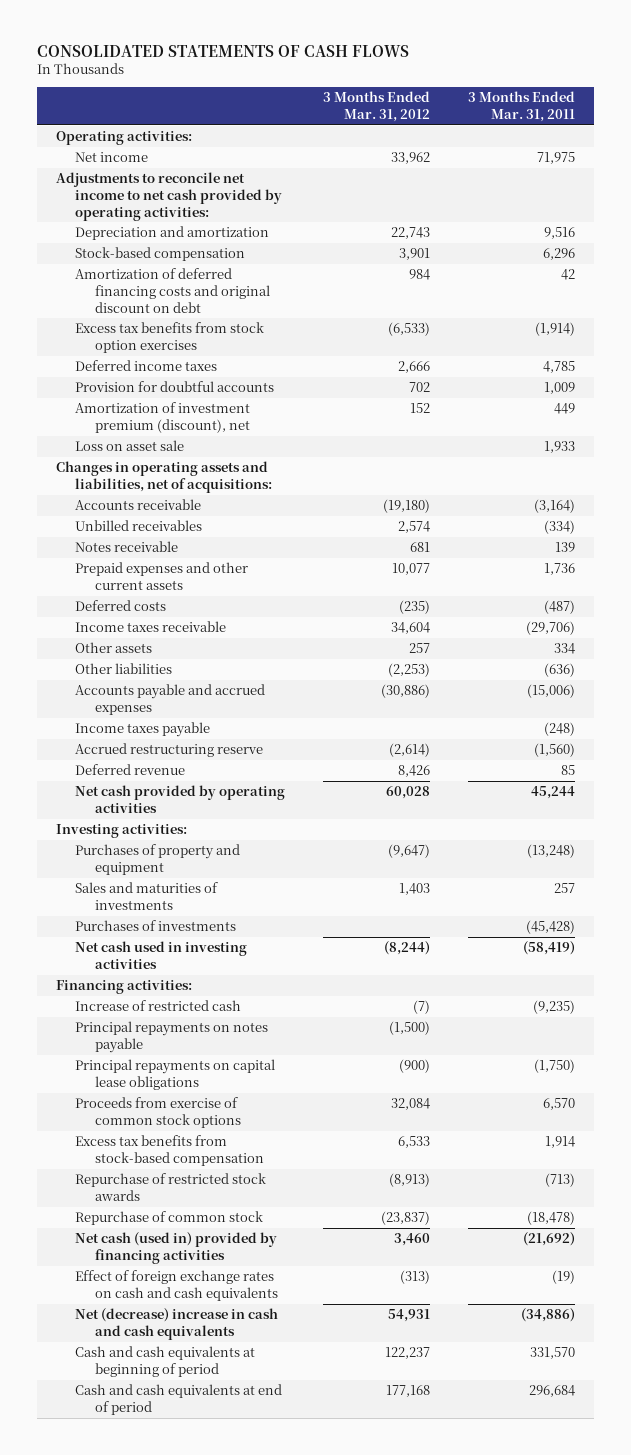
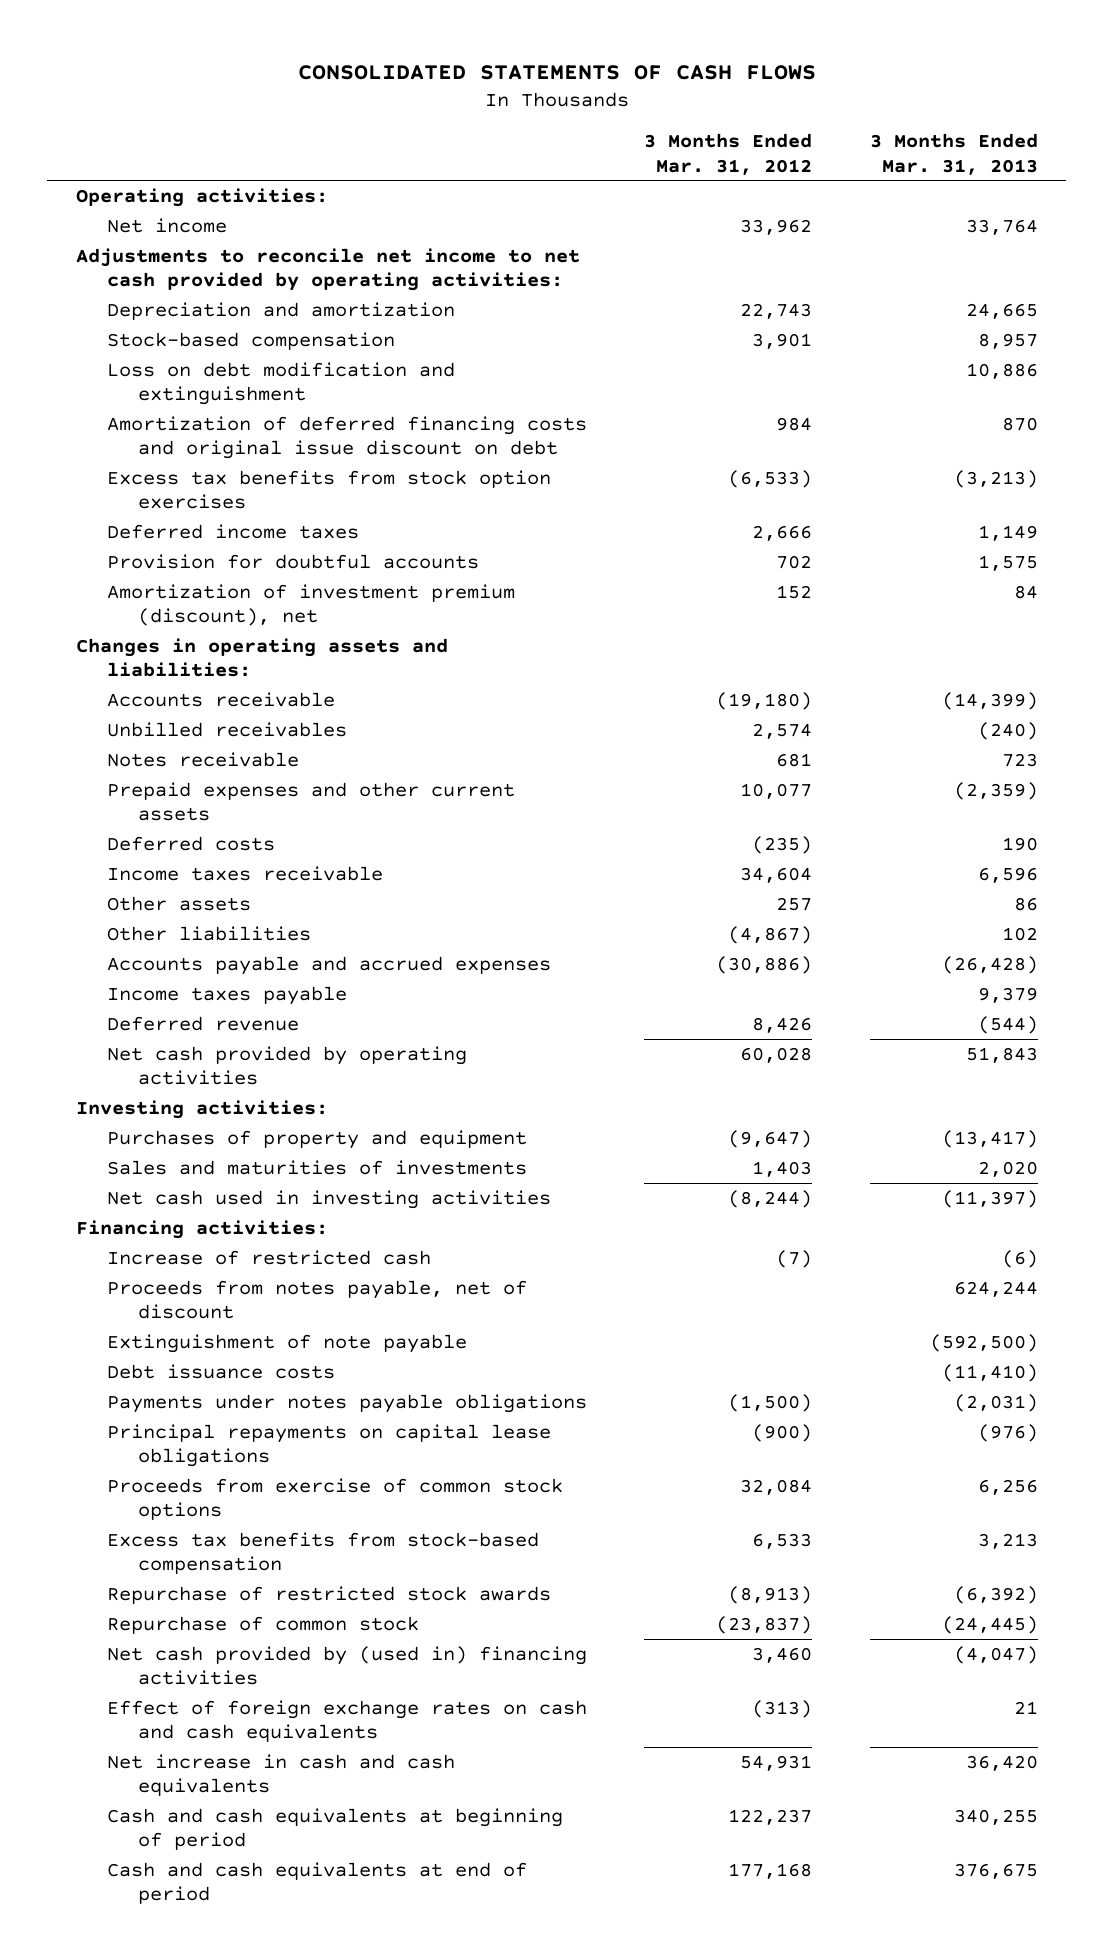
- | 3 Months Ended Mar. 31, 2012 | 3 Months Ended Mar. 31, 2011
+ | 3 Months Ended Mar. 31, 2012 | 3 Months Ended Mar. 31, 2013
- Amortization of deferred financing costs and original discount on debt | 984 | 42
+ Loss on debt modification and extinguishment | | 10,886
+ Amortization of deferred financing costs and original issue discount on debt | 984 | 870
- Loss on asset sale | | 1,933
- Changes in operating assets and liabilities, net of acquisitions:
+ Changes in operating assets and liabilities:
- Other liabilities | (2,253) | (636)
+ Other liabilities | (4,867) | 102
- Accrued restructuring reserve | (2,614) | (1,560)
- Purchases of investments | | (45,428)
- Principal repayments on notes payable | (1,500) |
+ Proceeds from notes payable, net of discount | | 624,244
+ Extinguishment of note payable | | (592,500)
+ Debt issuance costs | | (11,410)
+ Payments under notes payable obligations | (1,500) | (2,031)
- Net cash (used in) provided by financing activities | 3,460 | (21,692)
+ Net cash provided by (used in) financing activities | 3,460 | (4,047)
- Net (decrease) increase in cash and cash equivalents | 54,931 | (34,886)
+ Net increase in cash and cash equivalents | 54,931 | 36,420

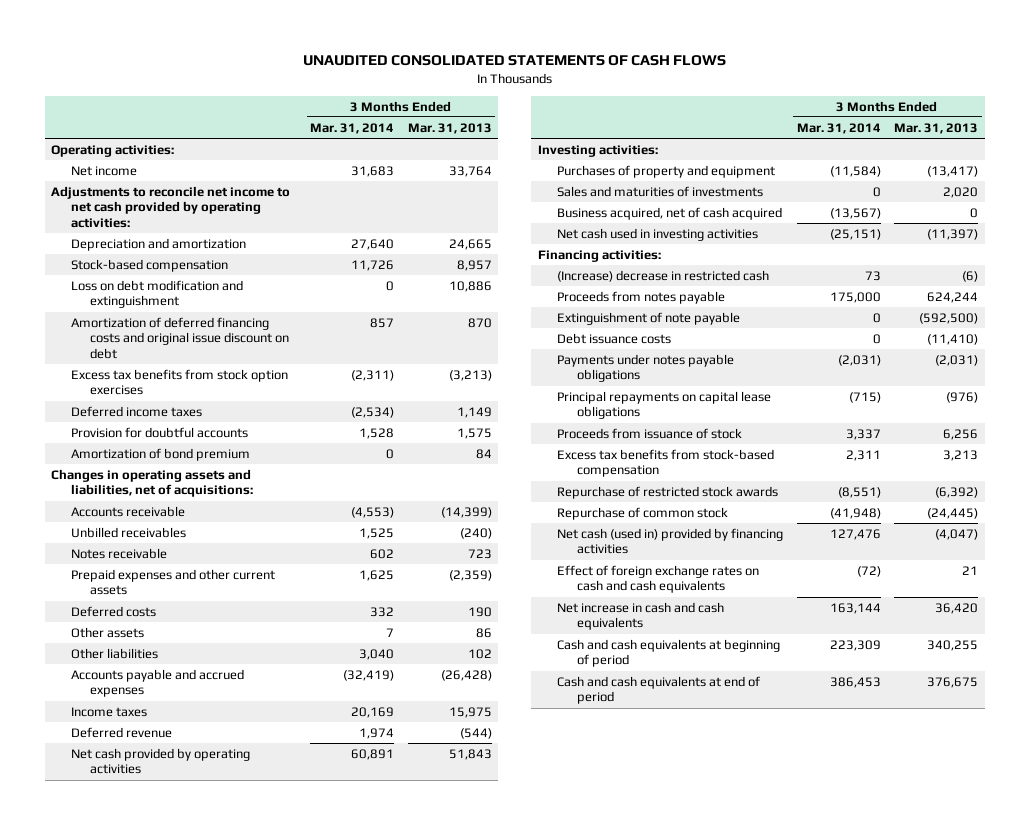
- CONSOLIDATED STATEMENTS OF CASH FLOWS
+ UNAUDITED CONSOLIDATED STATEMENTS OF CASH FLOWS
- | 3 Months Ended Mar. 31, 2012 | 3 Months Ended Mar. 31, 2013
+ | 3 Months Ended Mar. 31, 2014 | 3 Months Ended Mar. 31, 2013
- Amortization of investment premium (discount), net | 152 | 84
- Changes in operating assets and liabilities:
+ Amortization of bond premium | 0 | 84
+ Changes in operating assets and liabilities, net of acquisitions:
- Income taxes receivable | 34,604 | 6,596
- Income taxes payable | | 9,379
+ Income taxes | 20,169 | 15,975
+ Business acquired, net of cash acquired | (13,567) | 0
- Increase of restricted cash | (7) | (6)
- Proceeds from notes payable, net of discount | | 624,244
+ (Increase) decrease in restricted cash | 73 | (6)
+ Proceeds from notes payable | 175,000 | 624,244
- Proceeds from exercise of common stock options | 32,084 | 6,256
+ Proceeds from issuance of stock | 3,337 | 6,256
- Net cash provided by (used in) financing activities | 3,460 | (4,047)
+ Net cash (used in) provided by financing activities | 127,476 | (4,047)

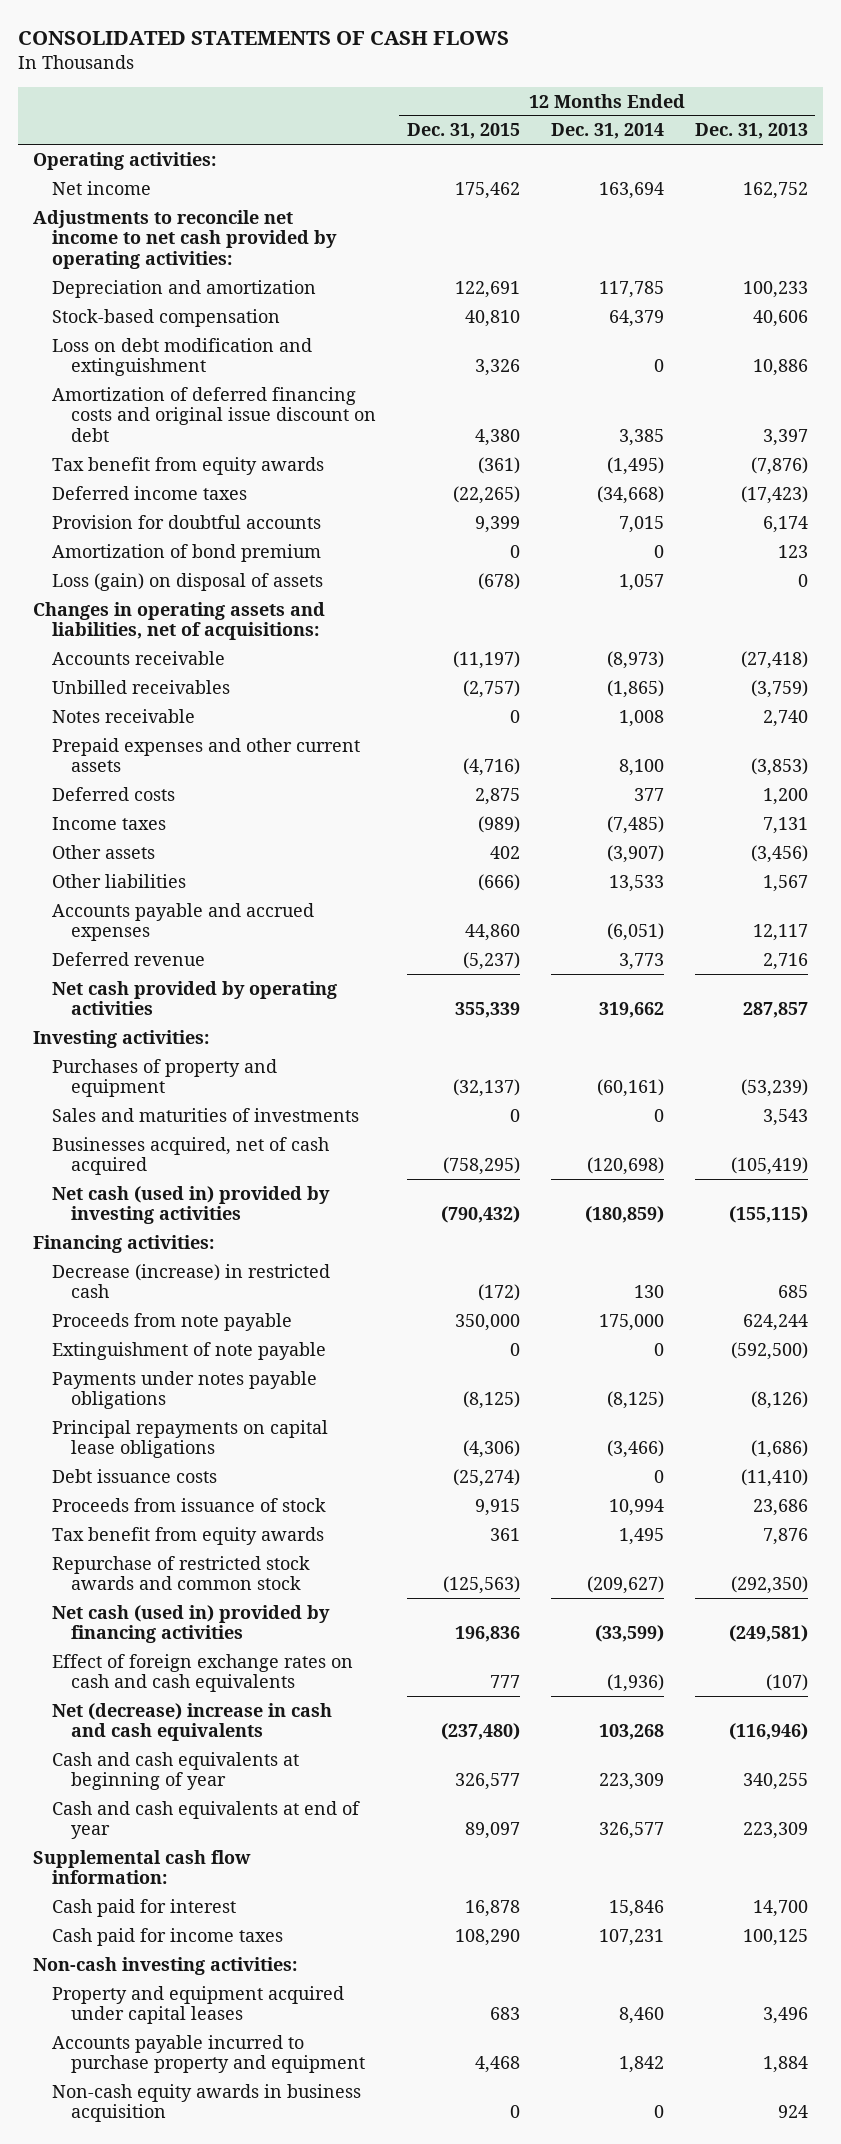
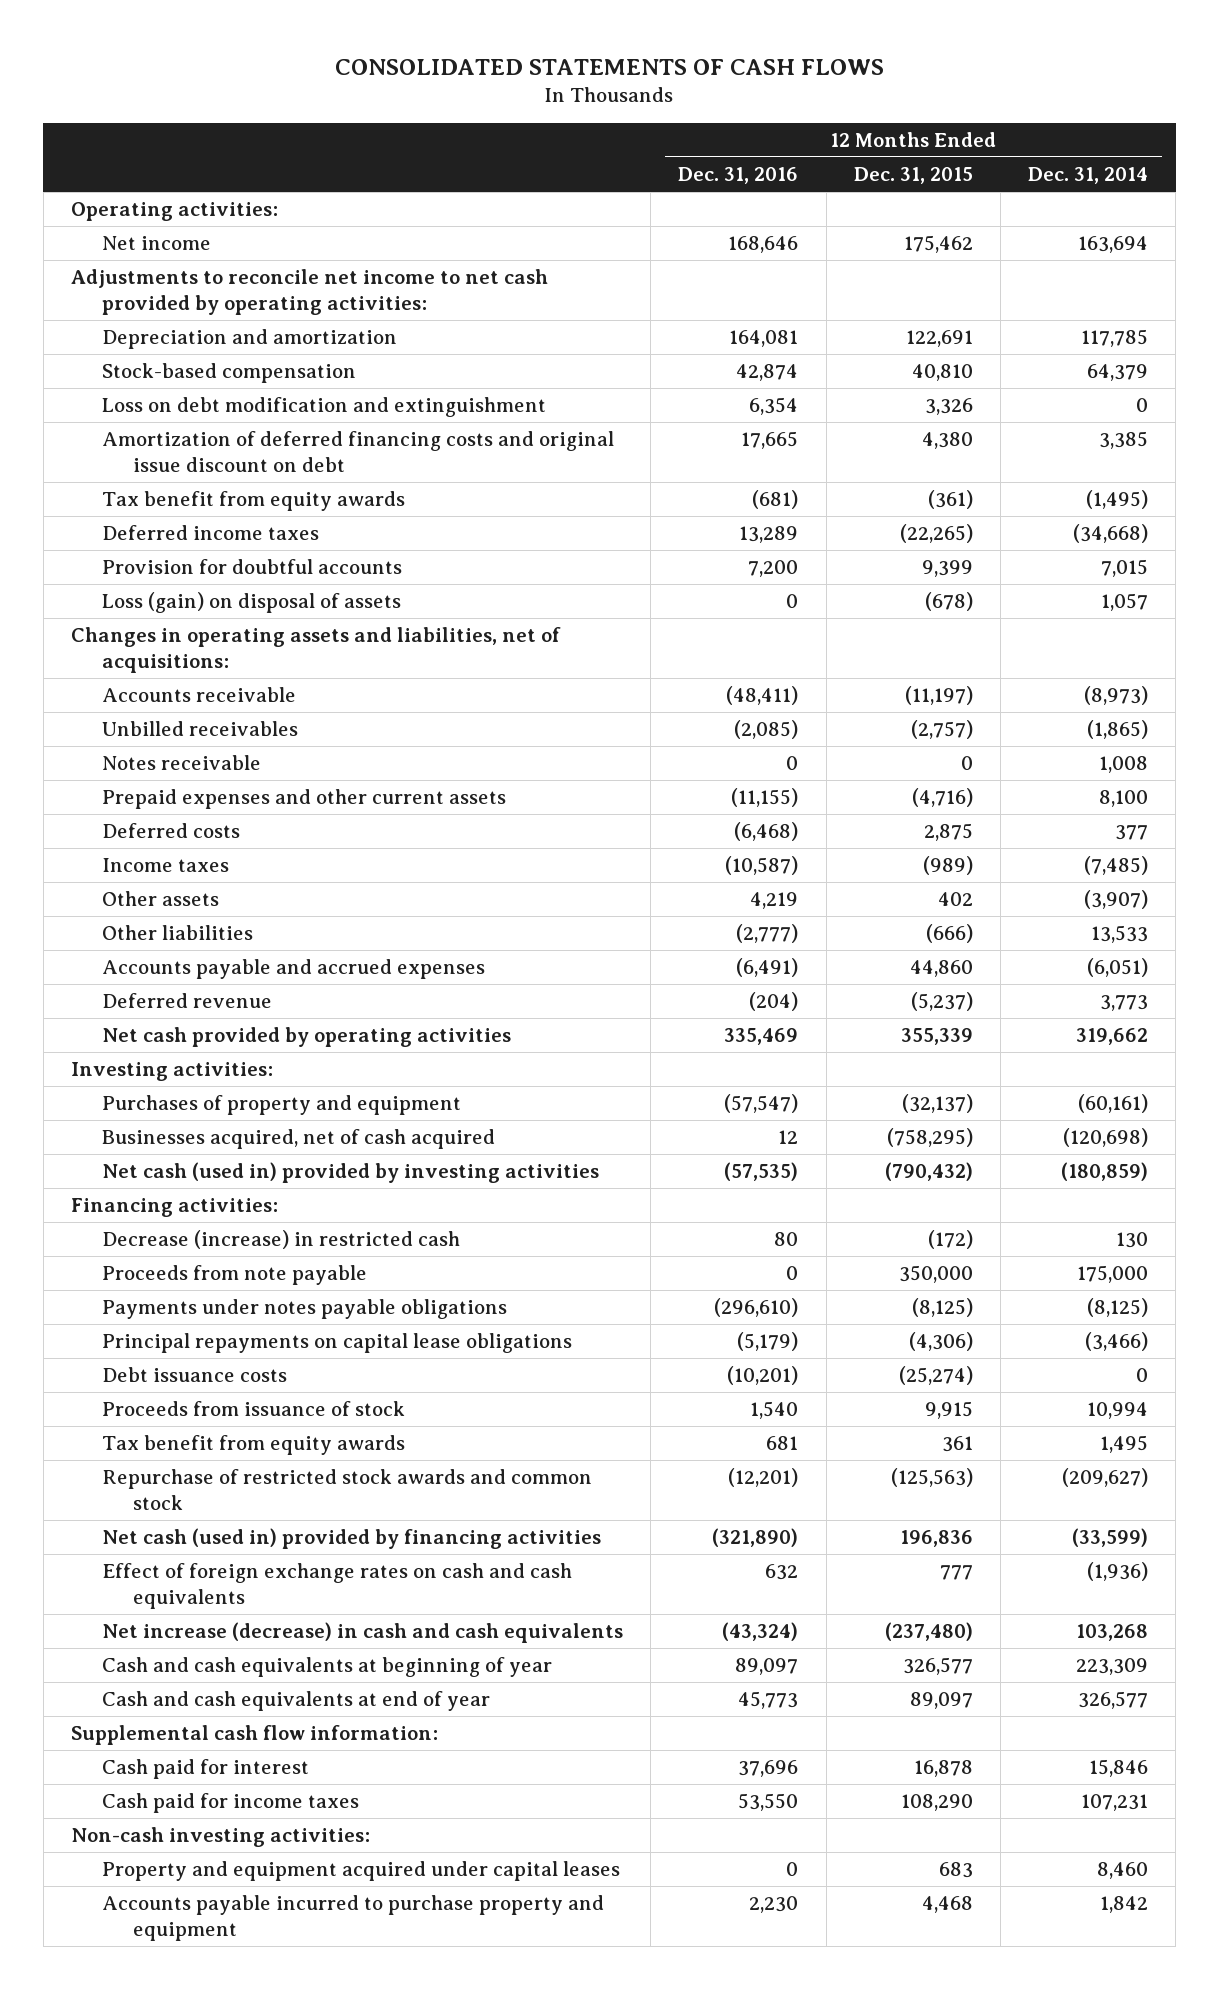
- | 12 Months Ended Dec. 31, 2015 | 12 Months Ended Dec. 31, 2014 | 12 Months Ended Dec. 31, 2013
+ | 12 Months Ended Dec. 31, 2016 | 12 Months Ended Dec. 31, 2015 | 12 Months Ended Dec. 31, 2014
- Amortization of bond premium | 0 | 0 | 123
- Sales and maturities of investments | 0 | 0 | 3,543
- Extinguishment of note payable | 0 | 0 | (592,500)
- Net (decrease) increase in cash and cash equivalents | (237,480) | 103,268 | (116,946)
+ Net increase (decrease) in cash and cash equivalents | (43,324) | (237,480) | 103,268
- Non-cash equity awards in business acquisition | 0 | 0 | 924

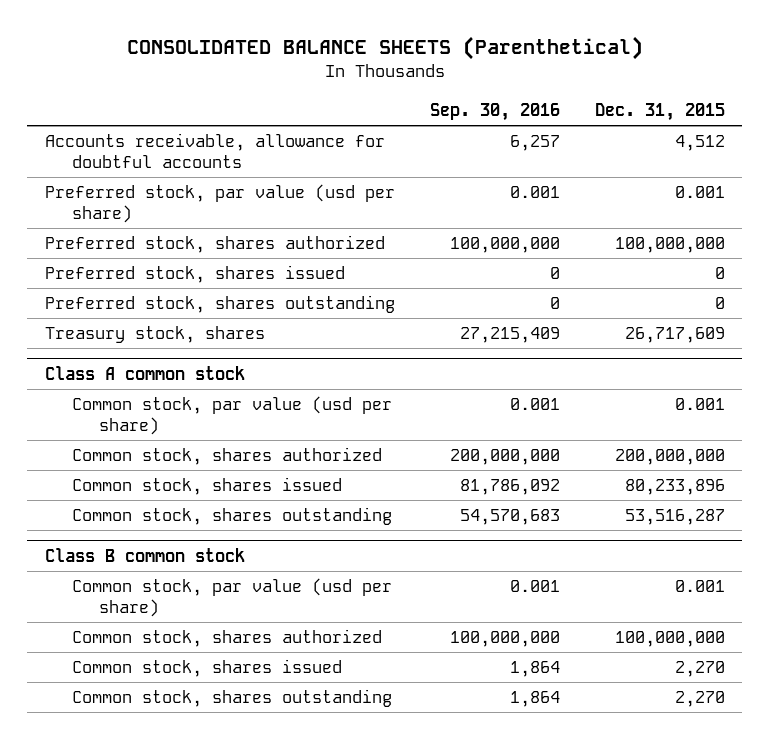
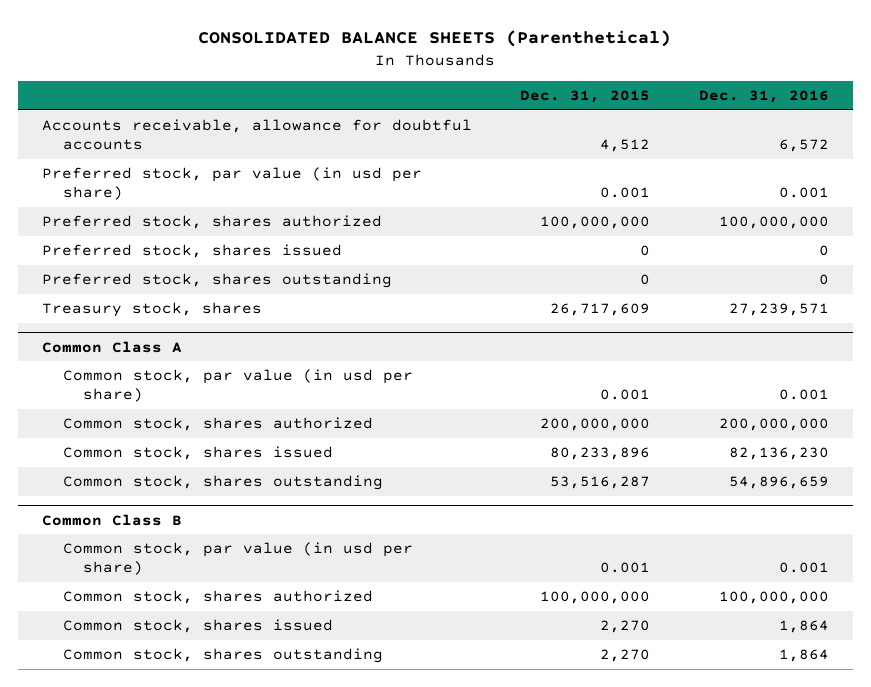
- | Sep. 30, 2016 | Dec. 31, 2015
+ | Dec. 31, 2015 | Dec. 31, 2016
- Preferred stock, par value (usd per share) | 0.001 | 0.001
+ Preferred stock, par value (in usd per share) | 0.001 | 0.001
- Class A common stock
- Common stock, par value (usd per share) | 0.001 | 0.001
+ Common Class A
+ Common stock, par value (in usd per share) | 0.001 | 0.001
- Class B common stock
- Common stock, par value (usd per share) | 0.001 | 0.001
+ Common Class B
+ Common stock, par value (in usd per share) | 0.001 | 0.001

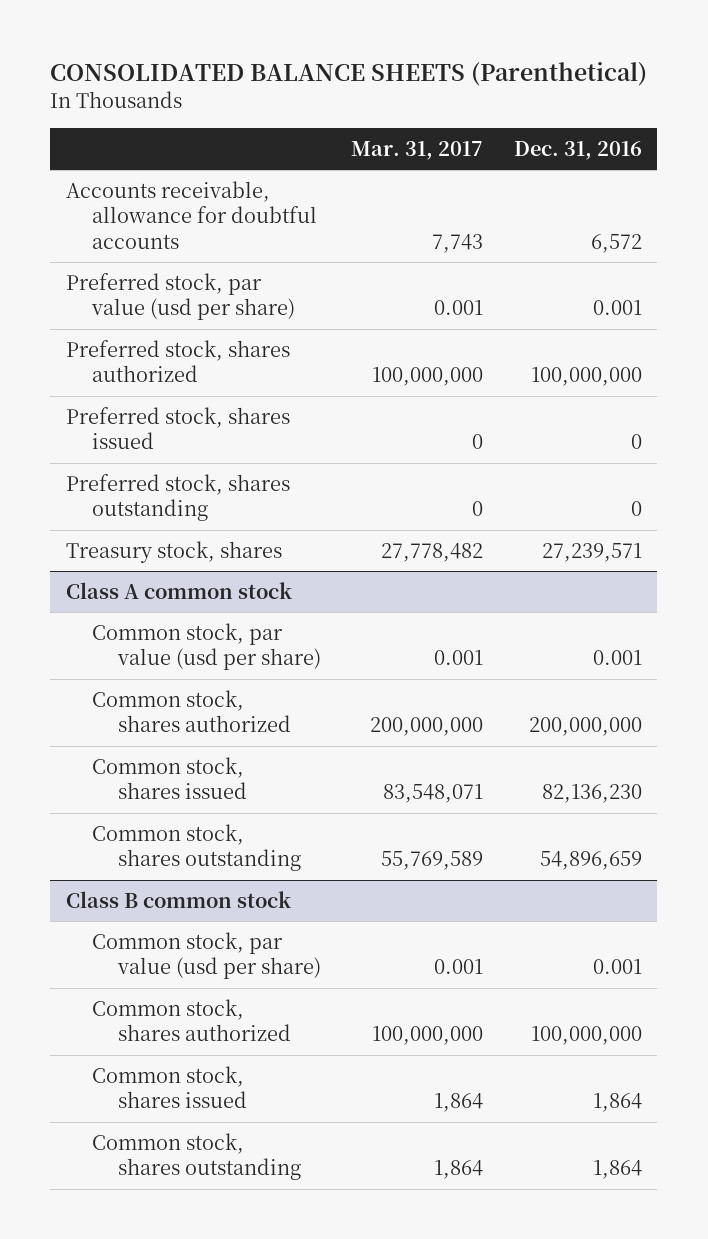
- | Dec. 31, 2015 | Dec. 31, 2016
+ | Mar. 31, 2017 | Dec. 31, 2016
- Preferred stock, par value (in usd per share) | 0.001 | 0.001
+ Preferred stock, par value (usd per share) | 0.001 | 0.001
- Common Class A
- Common stock, par value (in usd per share) | 0.001 | 0.001
+ Class A common stock
+ Common stock, par value (usd per share) | 0.001 | 0.001
- Common Class B
- Common stock, par value (in usd per share) | 0.001 | 0.001
+ Class B common stock
+ Common stock, par value (usd per share) | 0.001 | 0.001

